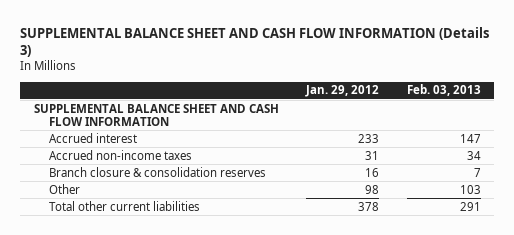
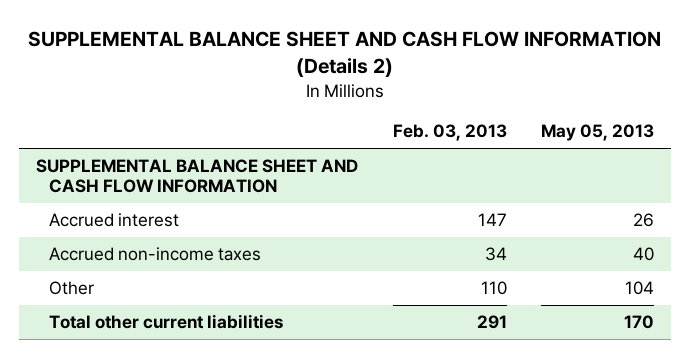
- SUPPLEMENTAL BALANCE SHEET AND CASH FLOW INFORMATION (Details 3)
+ SUPPLEMENTAL BALANCE SHEET AND CASH FLOW INFORMATION (Details 2)
- | Jan. 29, 2012 | Feb. 03, 2013
+ | Feb. 03, 2013 | May 05, 2013
- Branch closure & consolidation reserves | 16 | 7
- Other | 98 | 103
+ Other | 110 | 104

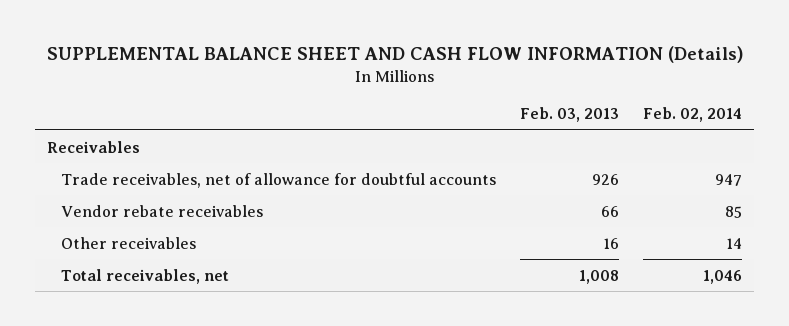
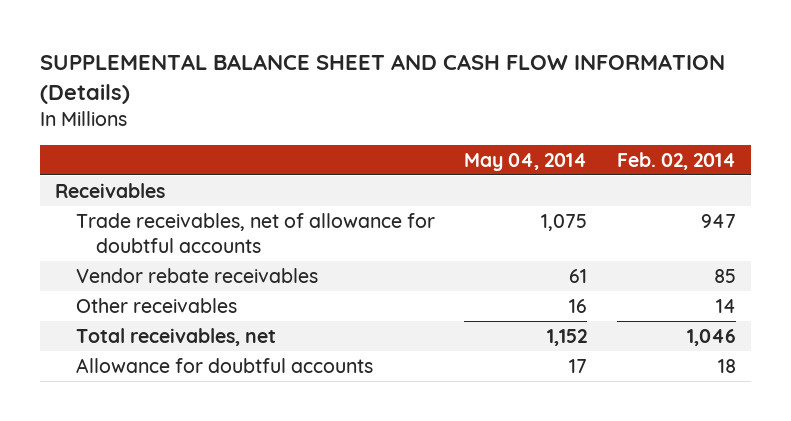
- | Feb. 03, 2013 | Feb. 02, 2014
+ | May 04, 2014 | Feb. 02, 2014
+ Allowance for doubtful accounts | 17 | 18

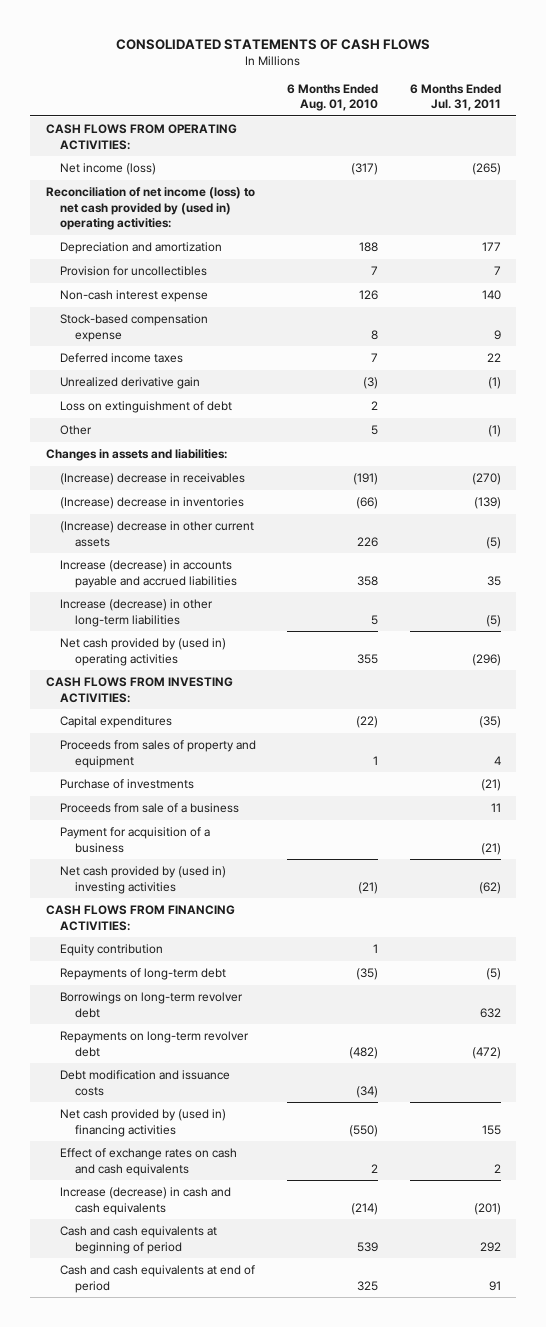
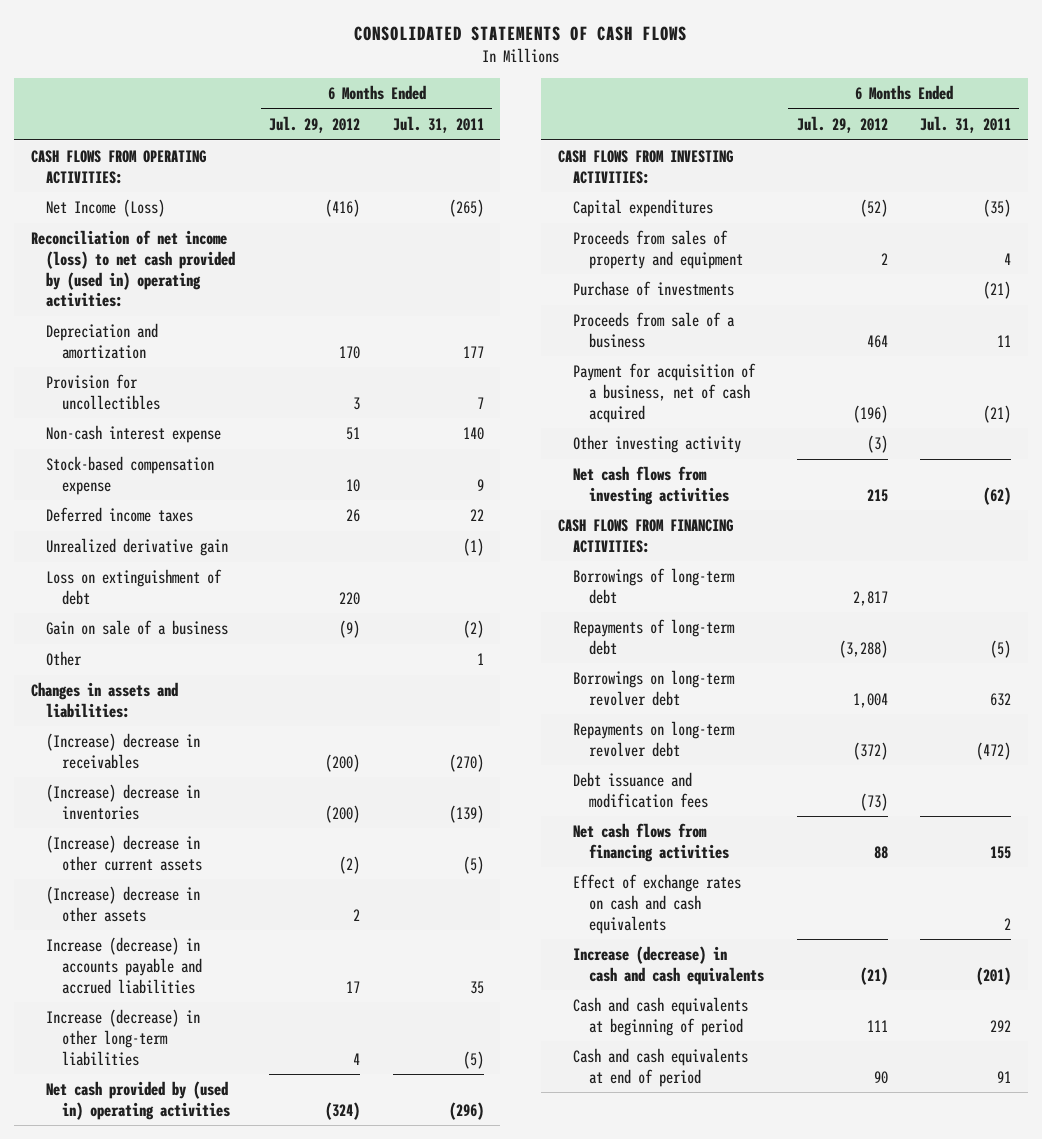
- | 6 Months Ended Aug. 01, 2010 | 6 Months Ended Jul. 31, 2011
+ | 6 Months Ended Jul. 29, 2012 | 6 Months Ended Jul. 31, 2011
- Net income (loss) | (317) | (265)
+ Net Income (Loss) | (416) | (265)
- Other | 5 | (1)
+ Gain on sale of a business | (9) | (2)
+ Other | | 1
+ (Increase) decrease in other assets | 2 |
- Payment for acquisition of a business | | (21)
- Net cash provided by (used in) investing activities | (21) | (62)
+ Payment for acquisition of a business, net of cash acquired | (196) | (21)
+ Other investing activity | (3) |
+ Net cash flows from investing activities | 215 | (62)
- Equity contribution | 1 |
+ Borrowings of long-term debt | 2,817 |
- Debt modification and issuance costs | (34) |
- Net cash provided by (used in) financing activities | (550) | 155
+ Debt issuance and modification fees | (73) |
+ Net cash flows from financing activities | 88 | 155

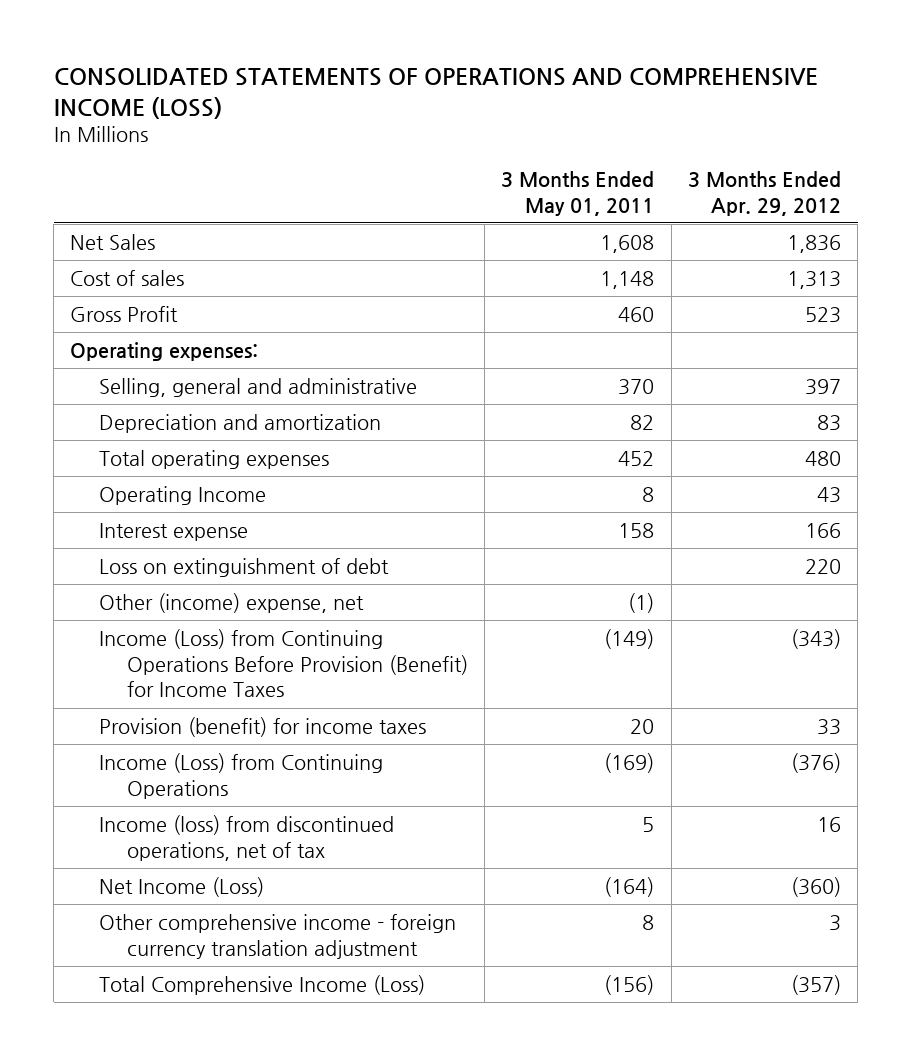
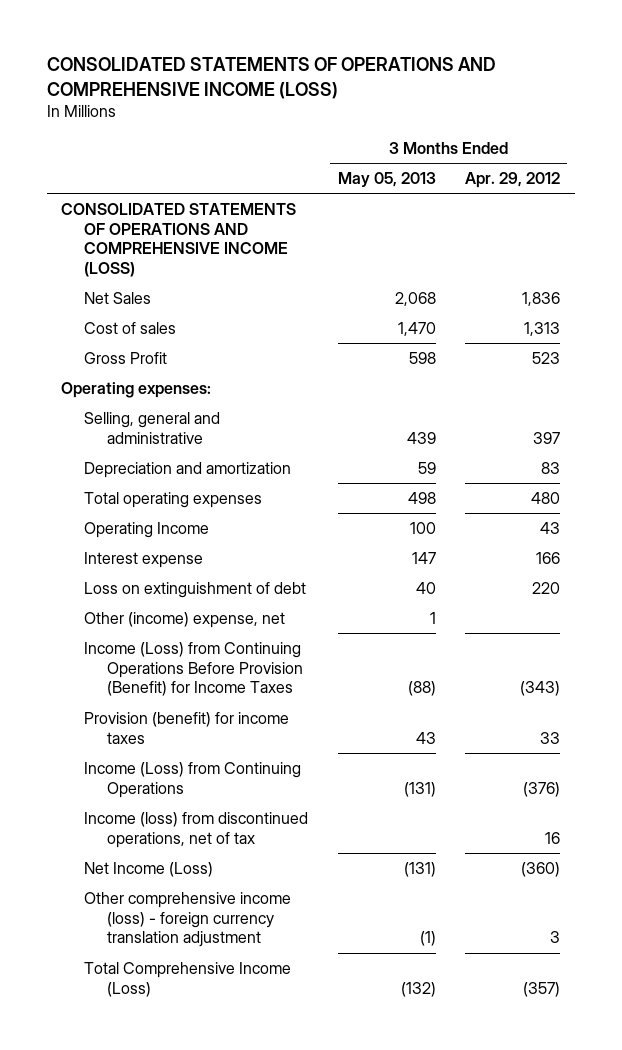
- | 3 Months Ended May 01, 2011 | 3 Months Ended Apr. 29, 2012
+ | 3 Months Ended May 05, 2013 | 3 Months Ended Apr. 29, 2012
+ CONSOLIDATED STATEMENTS OF OPERATIONS AND COMPREHENSIVE INCOME (LOSS)
- Other comprehensive income - foreign currency translation adjustment | 8 | 3
+ Other comprehensive income (loss) - foreign currency translation adjustment | (1) | 3

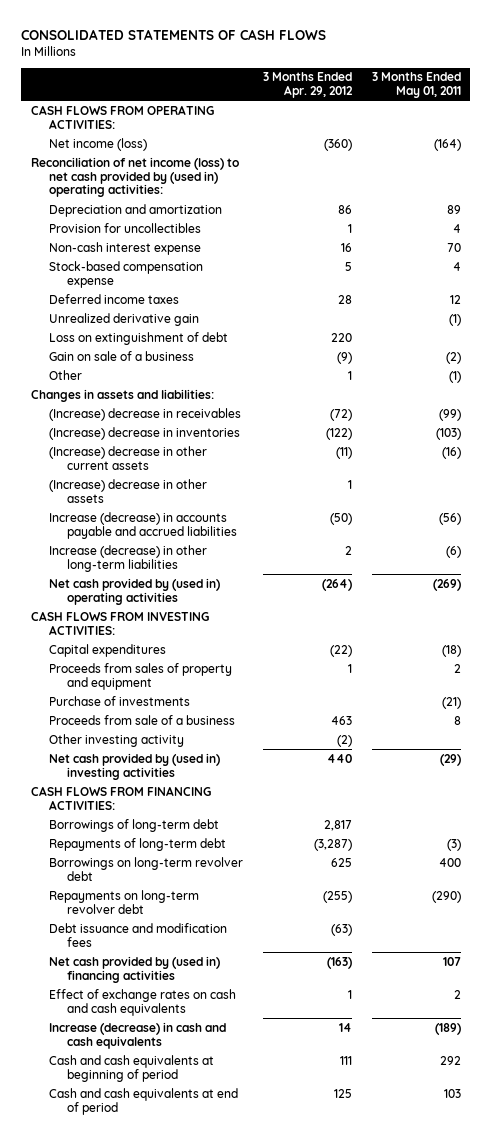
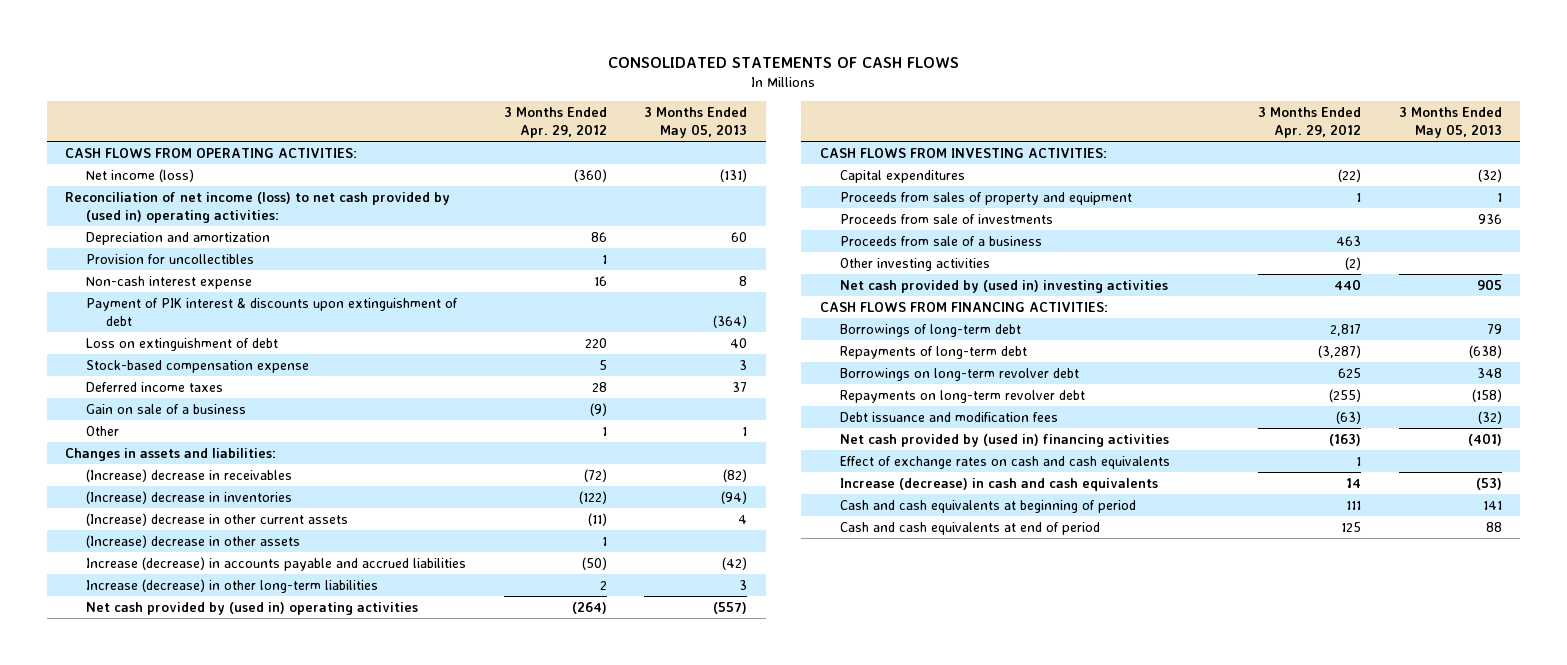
- | 3 Months Ended Apr. 29, 2012 | 3 Months Ended May 01, 2011
+ | 3 Months Ended Apr. 29, 2012 | 3 Months Ended May 05, 2013
+ Payment of PIK interest & discounts upon extinguishment of debt | | (364)
moved up: Loss on extinguishment of debt | 220 | 40
- Unrealized derivative gain | | (1)
- Purchase of investments | | (21)
+ Proceeds from sale of investments | | 936
- Other investing activity | (2) |
+ Other investing activities | (2) |

